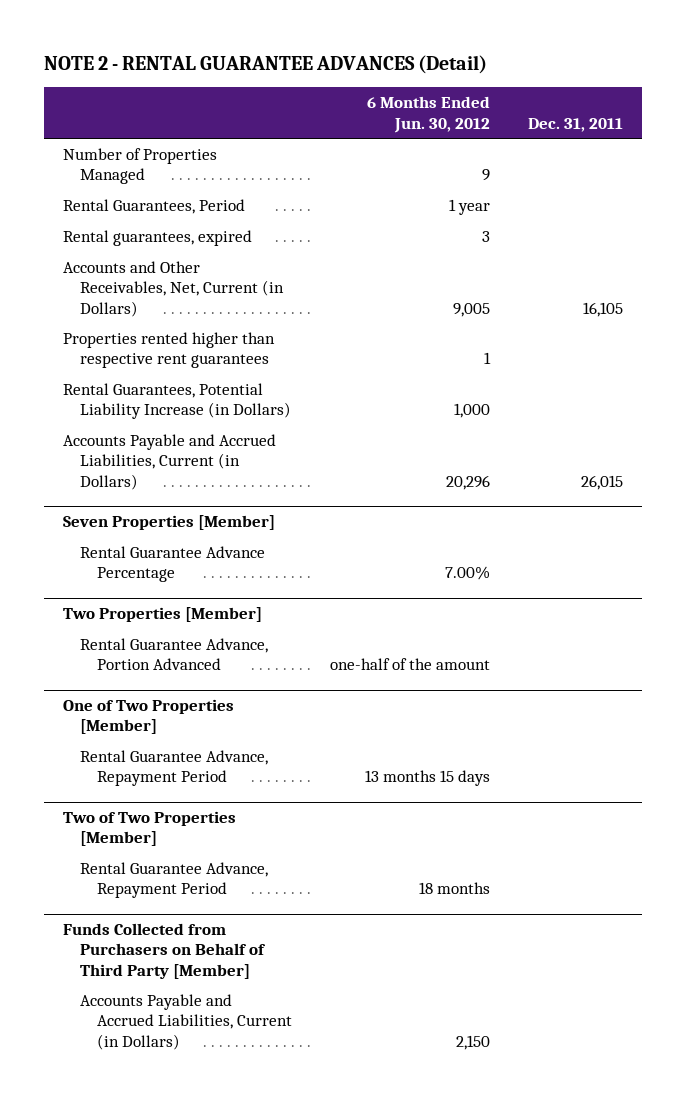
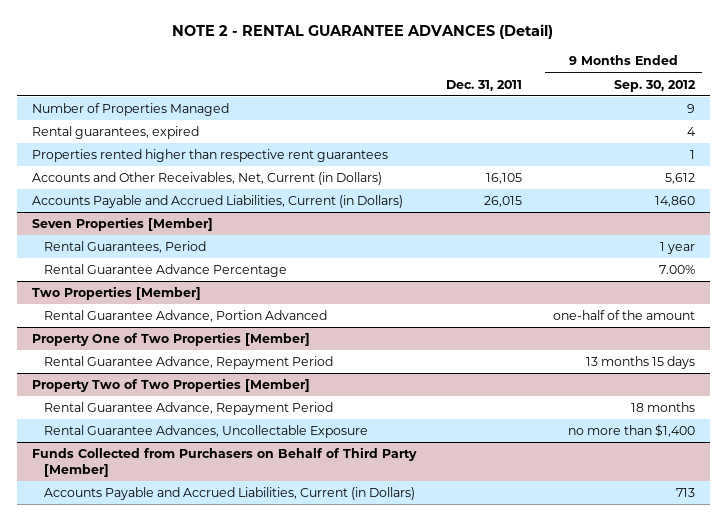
- | 6 Months Ended Jun. 30, 2012 | Dec. 31, 2011
+ | Dec. 31, 2011 | 9 Months Ended Sep. 30, 2012
- Rental Guarantees, Period | 1 year |
- Rental Guarantees, Potential Liability Increase (in Dollars) | 1,000 |
moved down: Accounts and Other Receivables, Net, Current (in Dollars) | 16,105 | 5,612
@ Seven Properties [Member]
+ Rental Guarantees, Period | | 1 year
- One of Two Properties [Member]
+ Property One of Two Properties [Member]
- Two of Two Properties [Member]
+ Property Two of Two Properties [Member]
+ Rental Guarantee Advances, Uncollectable Exposure | | no more than $1,400

